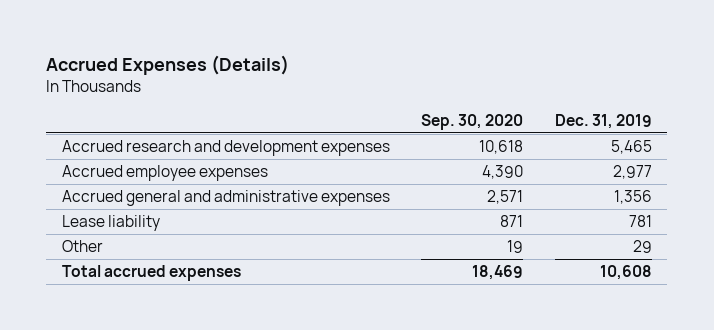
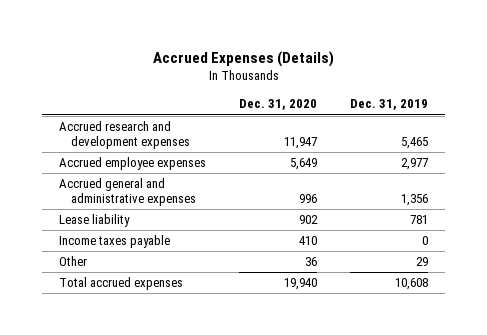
- | Sep. 30, 2020 | Dec. 31, 2019
+ | Dec. 31, 2020 | Dec. 31, 2019
+ Income taxes payable | 410 | 0

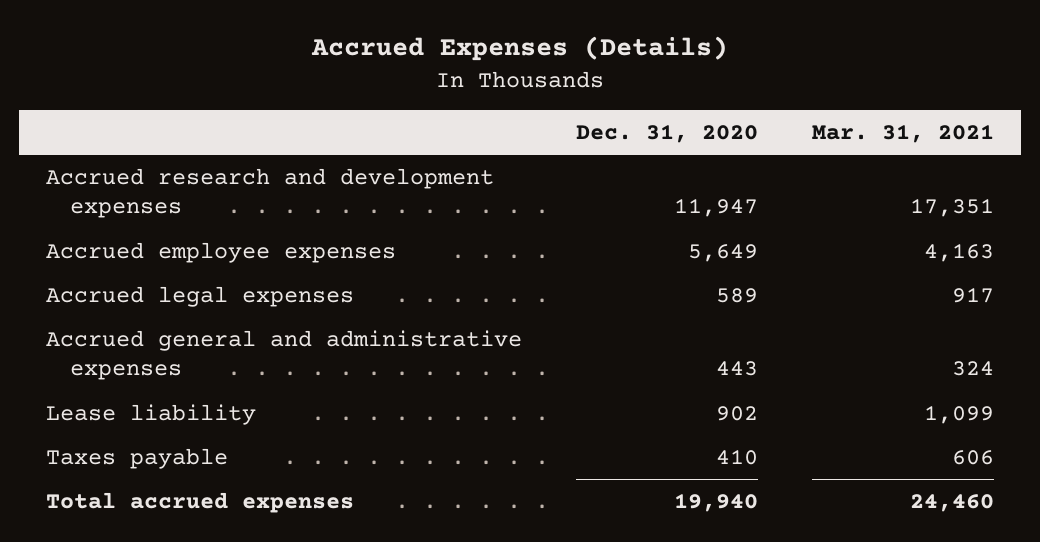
- | Dec. 31, 2020 | Dec. 31, 2019
+ | Dec. 31, 2020 | Mar. 31, 2021
- Accrued general and administrative expenses | 996 | 1,356
+ Accrued legal expenses | 589 | 917
+ Accrued general and administrative expenses | 443 | 324
- Income taxes payable | 410 | 0
- Other | 36 | 29
+ Taxes payable | 410 | 606

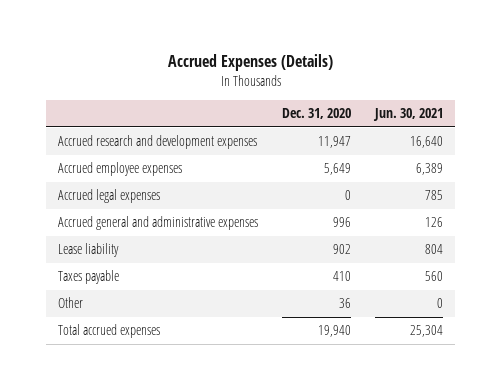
- | Dec. 31, 2020 | Mar. 31, 2021
+ | Dec. 31, 2020 | Jun. 30, 2021
- Accrued legal expenses | 589 | 917
- Accrued general and administrative expenses | 443 | 324
+ Accrued legal expenses | 0 | 785
+ Accrued general and administrative expenses | 996 | 126
+ Other | 36 | 0

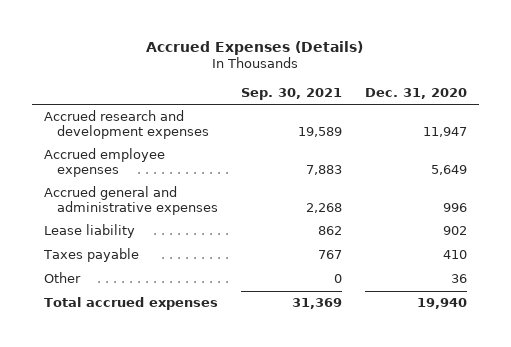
- | Dec. 31, 2020 | Jun. 30, 2021
+ | Sep. 30, 2021 | Dec. 31, 2020
- Accrued legal expenses | 0 | 785

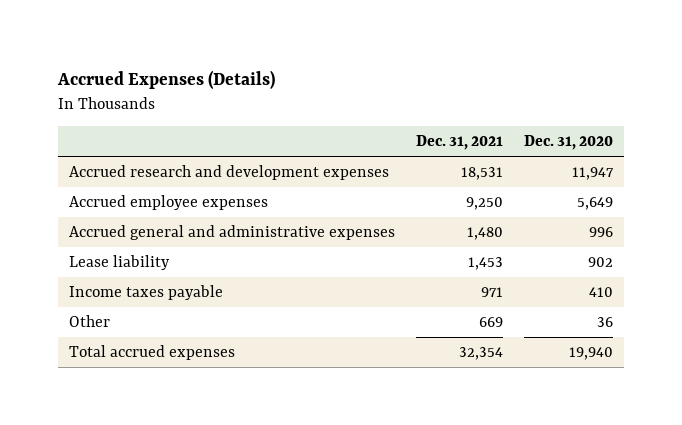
- | Sep. 30, 2021 | Dec. 31, 2020
+ | Dec. 31, 2021 | Dec. 31, 2020
- Taxes payable | 767 | 410
+ Income taxes payable | 971 | 410

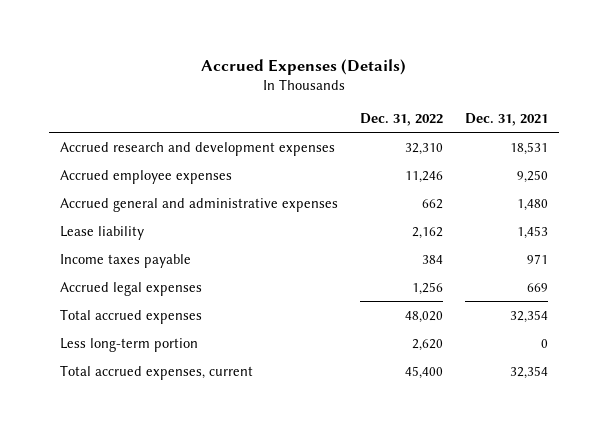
- | Dec. 31, 2021 | Dec. 31, 2020
+ | Dec. 31, 2022 | Dec. 31, 2021
- Other | 669 | 36
+ Accrued legal expenses | 1,256 | 669
+ Less long-term portion | 2,620 | 0
+ Total accrued expenses, current | 45,400 | 32,354

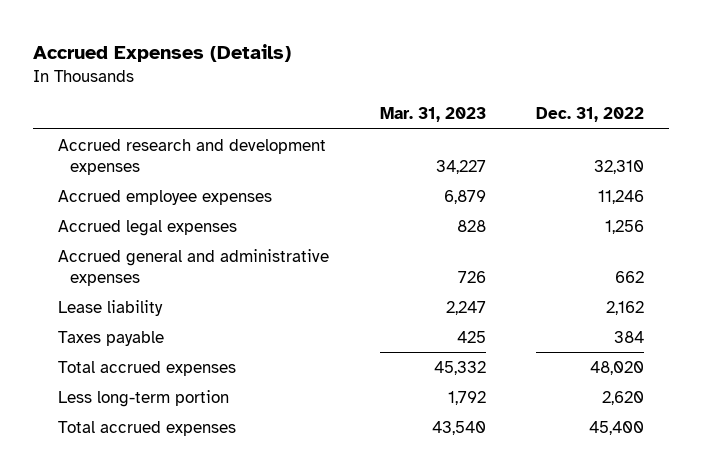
- | Dec. 31, 2022 | Dec. 31, 2021
+ | Mar. 31, 2023 | Dec. 31, 2022
moved up: Accrued legal expenses | 828 | 1,256
- Income taxes payable | 384 | 971
+ Taxes payable | 425 | 384
- Total accrued expenses, current | 45,400 | 32,354
+ Total accrued expenses | 43,540 | 45,400

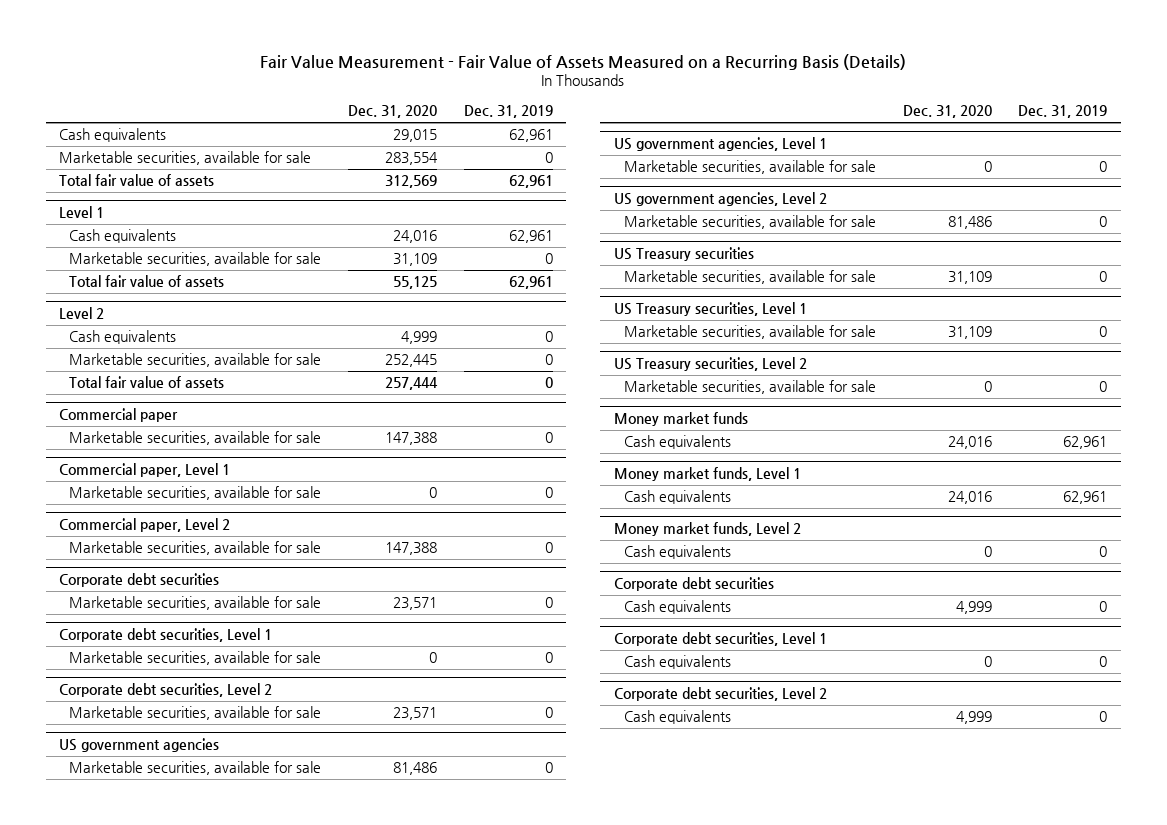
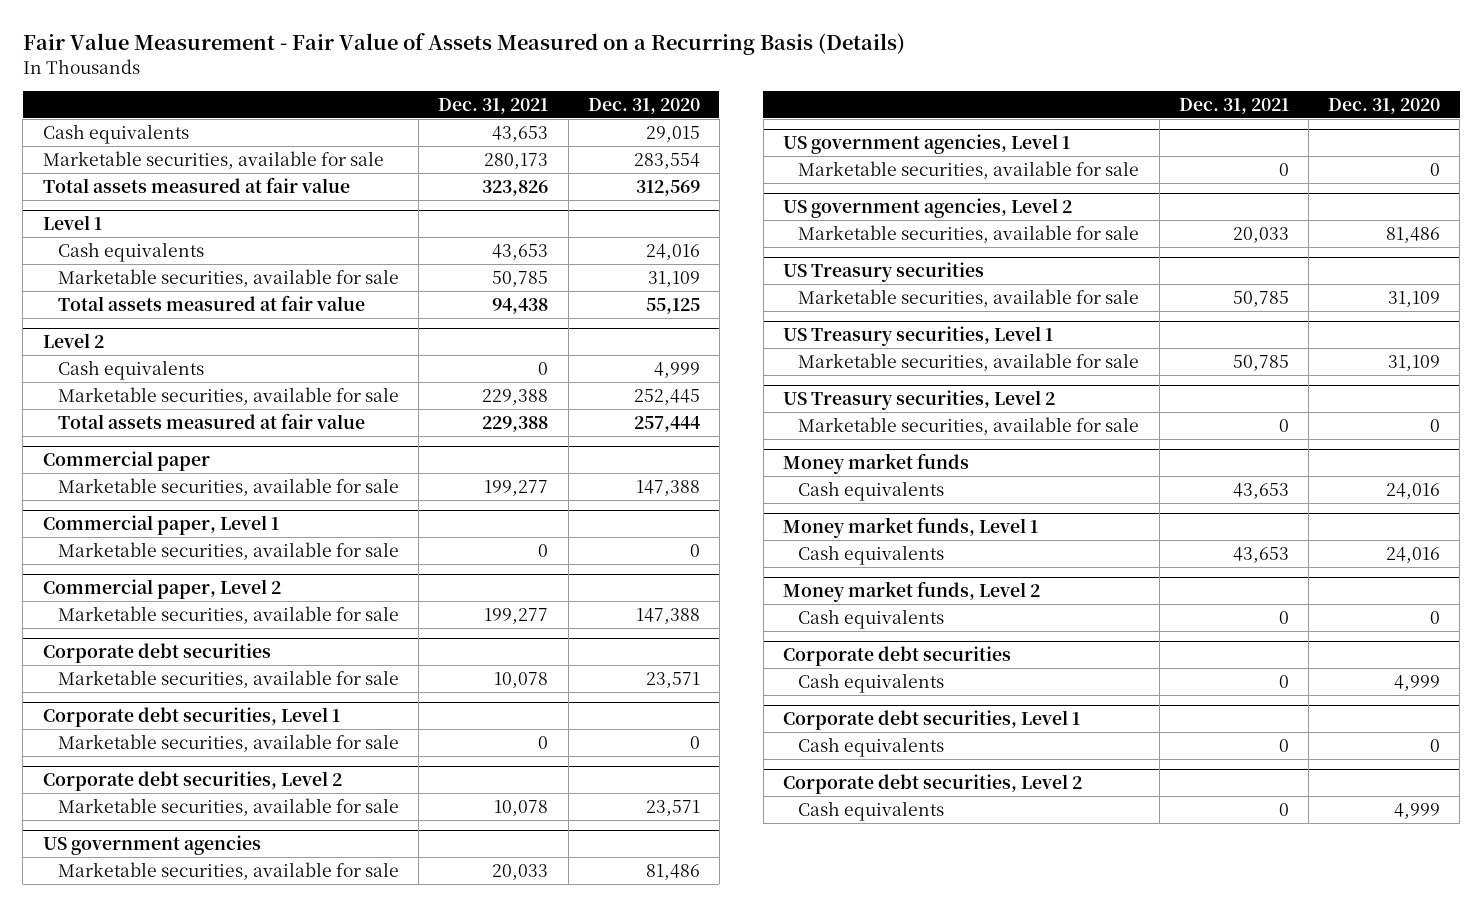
- | Dec. 31, 2020 | Dec. 31, 2019
+ | Dec. 31, 2021 | Dec. 31, 2020
- Total fair value of assets | 312,569 | 62,961
+ Total assets measured at fair value | 323,826 | 312,569
@ Level 1
- Total fair value of assets | 55,125 | 62,961
+ Total assets measured at fair value | 94,438 | 55,125
@ Level 2
- Total fair value of assets | 257,444 | 0
+ Total assets measured at fair value | 229,388 | 257,444

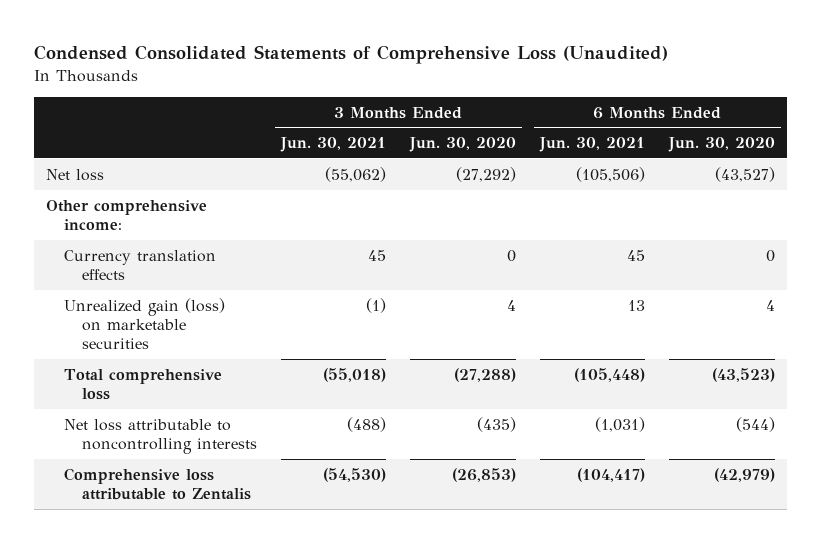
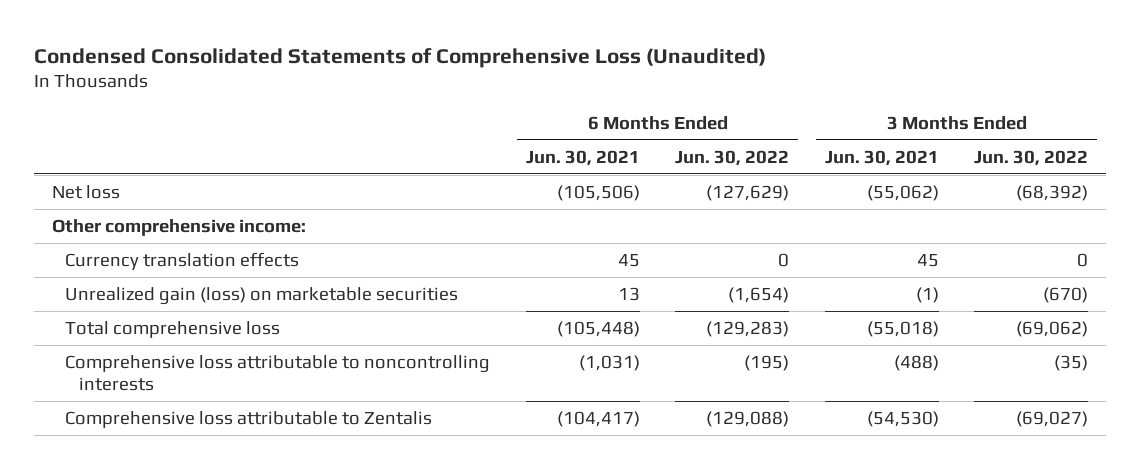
- | 3 Months Ended Jun. 30, 2021 | 3 Months Ended Jun. 30, 2020 | 6 Months Ended Jun. 30, 2021 | 6 Months Ended Jun. 30, 2020
+ | 6 Months Ended Jun. 30, 2021 | 6 Months Ended Jun. 30, 2022 | 3 Months Ended Jun. 30, 2021 | 3 Months Ended Jun. 30, 2022
- Net loss attributable to noncontrolling interests | (488) | (435) | (1,031) | (544)
+ Comprehensive loss attributable to noncontrolling interests | (1,031) | (195) | (488) | (35)

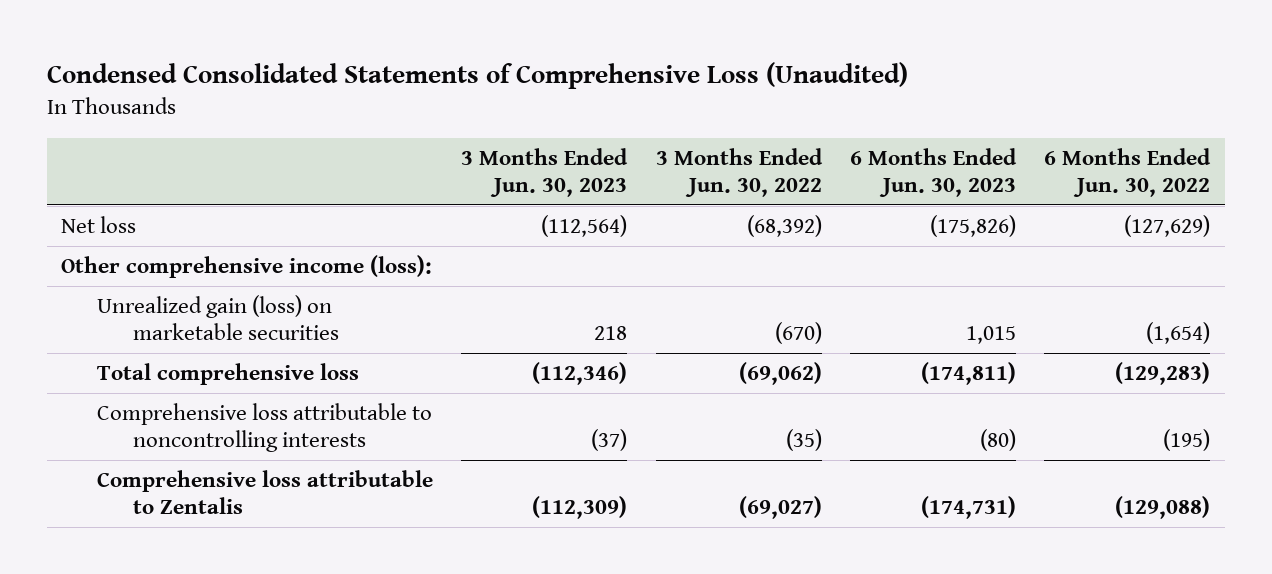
- | 6 Months Ended Jun. 30, 2021 | 6 Months Ended Jun. 30, 2022 | 3 Months Ended Jun. 30, 2021 | 3 Months Ended Jun. 30, 2022
+ | 3 Months Ended Jun. 30, 2023 | 3 Months Ended Jun. 30, 2022 | 6 Months Ended Jun. 30, 2023 | 6 Months Ended Jun. 30, 2022
- Other comprehensive income:
- Currency translation effects | 45 | 0 | 45 | 0
+ Other comprehensive income (loss):

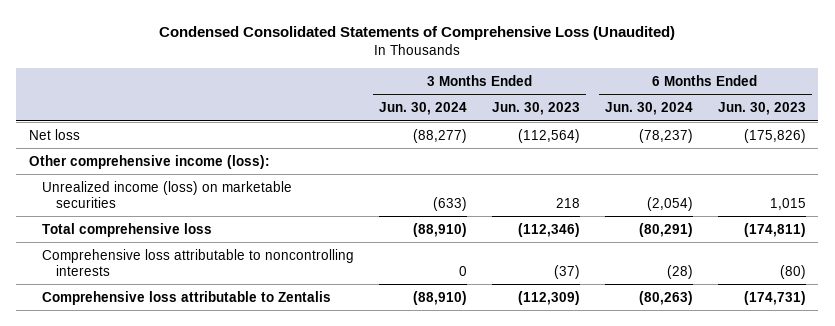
- | 3 Months Ended Jun. 30, 2023 | 3 Months Ended Jun. 30, 2022 | 6 Months Ended Jun. 30, 2023 | 6 Months Ended Jun. 30, 2022
+ | 3 Months Ended Jun. 30, 2024 | 3 Months Ended Jun. 30, 2023 | 6 Months Ended Jun. 30, 2024 | 6 Months Ended Jun. 30, 2023
- Unrealized gain (loss) on marketable securities | 218 | (670) | 1,015 | (1,654)
+ Unrealized income (loss) on marketable securities | (633) | 218 | (2,054) | 1,015

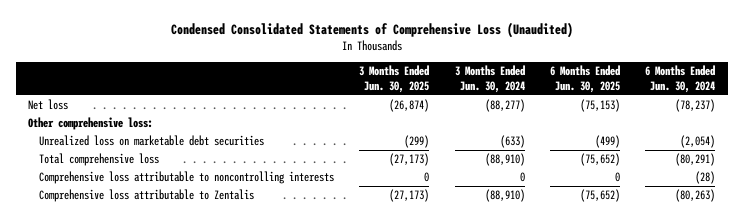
- | 3 Months Ended Jun. 30, 2024 | 3 Months Ended Jun. 30, 2023 | 6 Months Ended Jun. 30, 2024 | 6 Months Ended Jun. 30, 2023
+ | 3 Months Ended Jun. 30, 2025 | 3 Months Ended Jun. 30, 2024 | 6 Months Ended Jun. 30, 2025 | 6 Months Ended Jun. 30, 2024
- Other comprehensive income (loss):
- Unrealized income (loss) on marketable securities | (633) | 218 | (2,054) | 1,015
+ Other comprehensive loss:
+ Unrealized loss on marketable debt securities | (299) | (633) | (499) | (2,054)

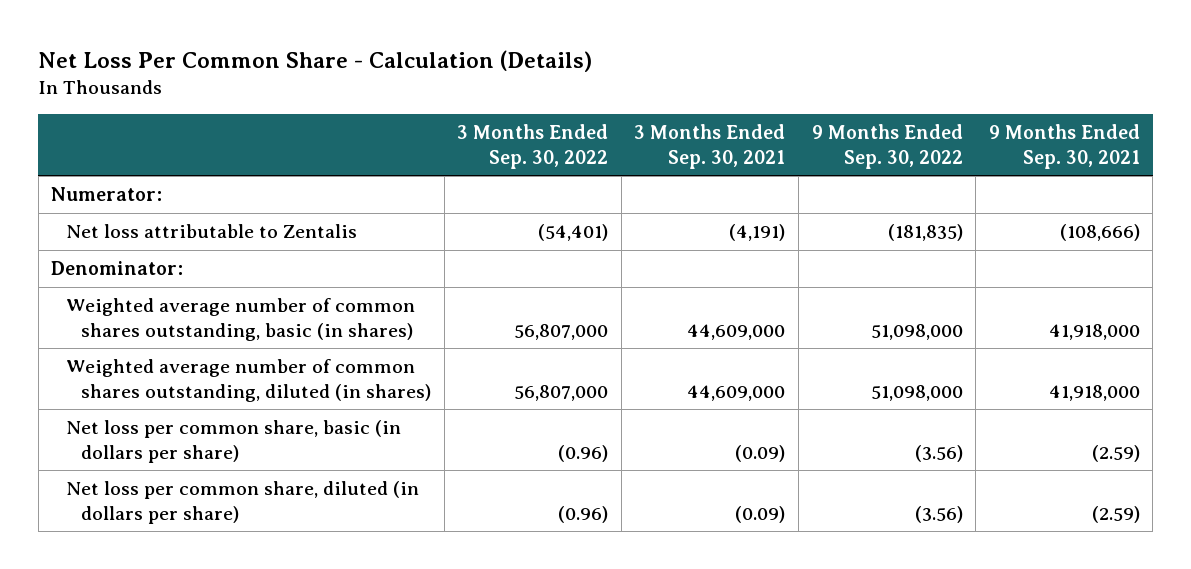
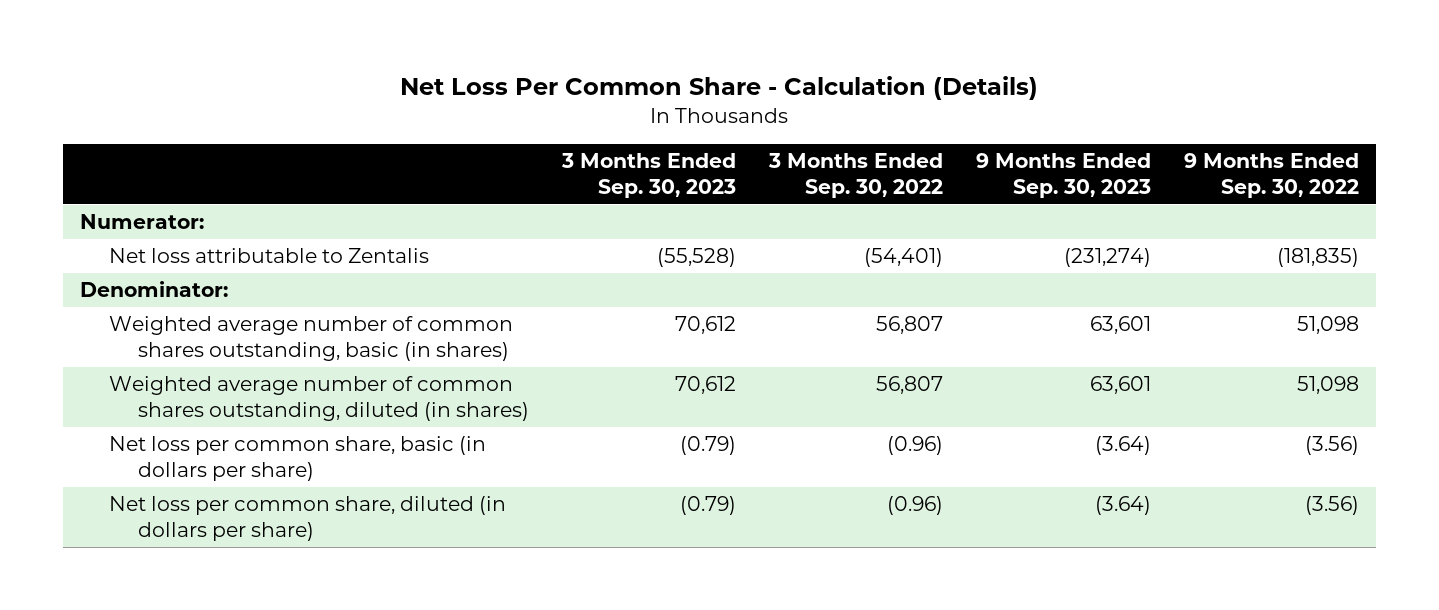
- | 3 Months Ended Sep. 30, 2022 | 3 Months Ended Sep. 30, 2021 | 9 Months Ended Sep. 30, 2022 | 9 Months Ended Sep. 30, 2021
+ | 3 Months Ended Sep. 30, 2023 | 3 Months Ended Sep. 30, 2022 | 9 Months Ended Sep. 30, 2023 | 9 Months Ended Sep. 30, 2022
- Weighted average number of common shares outstanding, basic (in shares) | 56,807,000 | 44,609,000 | 51,098,000 | 41,918,000
- Weighted average number of common shares outstanding, diluted (in shares) | 56,807,000 | 44,609,000 | 51,098,000 | 41,918,000
+ Weighted average number of common shares outstanding, basic (in shares) | 70,612 | 56,807 | 63,601 | 51,098
+ Weighted average number of common shares outstanding, diluted (in shares) | 70,612 | 56,807 | 63,601 | 51,098

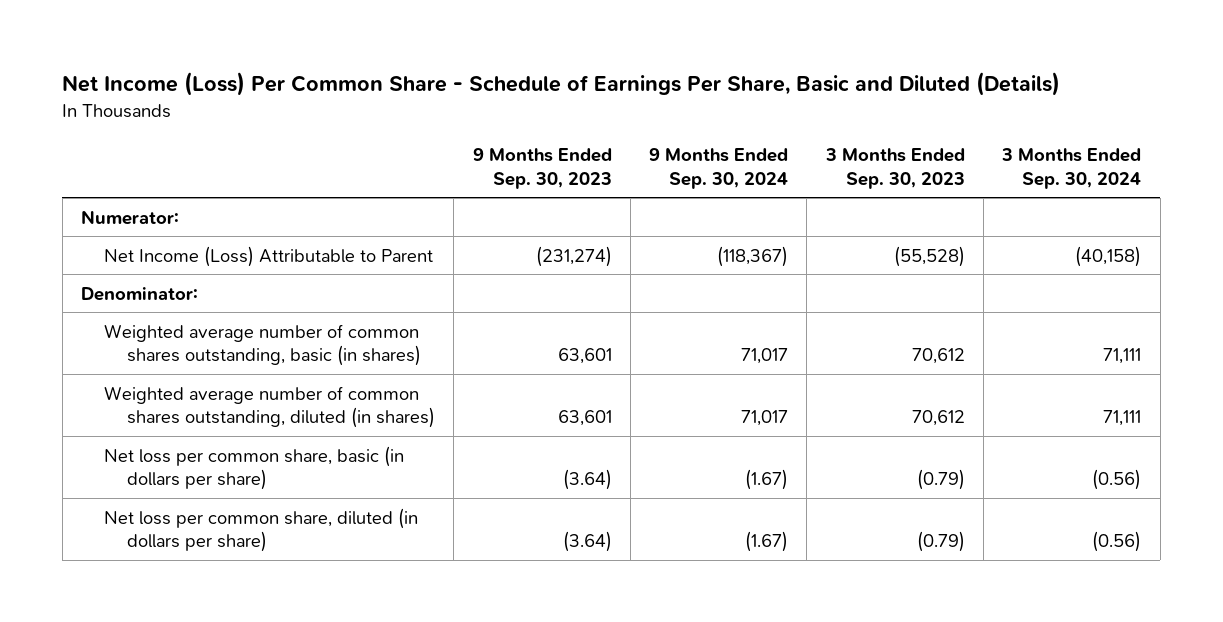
- Net Loss Per Common Share - Calculation (Details)
+ Net Income (Loss) Per Common Share - Schedule of Earnings Per Share, Basic and Diluted (Details)
- | 3 Months Ended Sep. 30, 2023 | 3 Months Ended Sep. 30, 2022 | 9 Months Ended Sep. 30, 2023 | 9 Months Ended Sep. 30, 2022
+ | 9 Months Ended Sep. 30, 2023 | 9 Months Ended Sep. 30, 2024 | 3 Months Ended Sep. 30, 2023 | 3 Months Ended Sep. 30, 2024
- Net loss attributable to Zentalis | (55,528) | (54,401) | (231,274) | (181,835)
+ Net Income (Loss) Attributable to Parent | (231,274) | (118,367) | (55,528) | (40,158)

